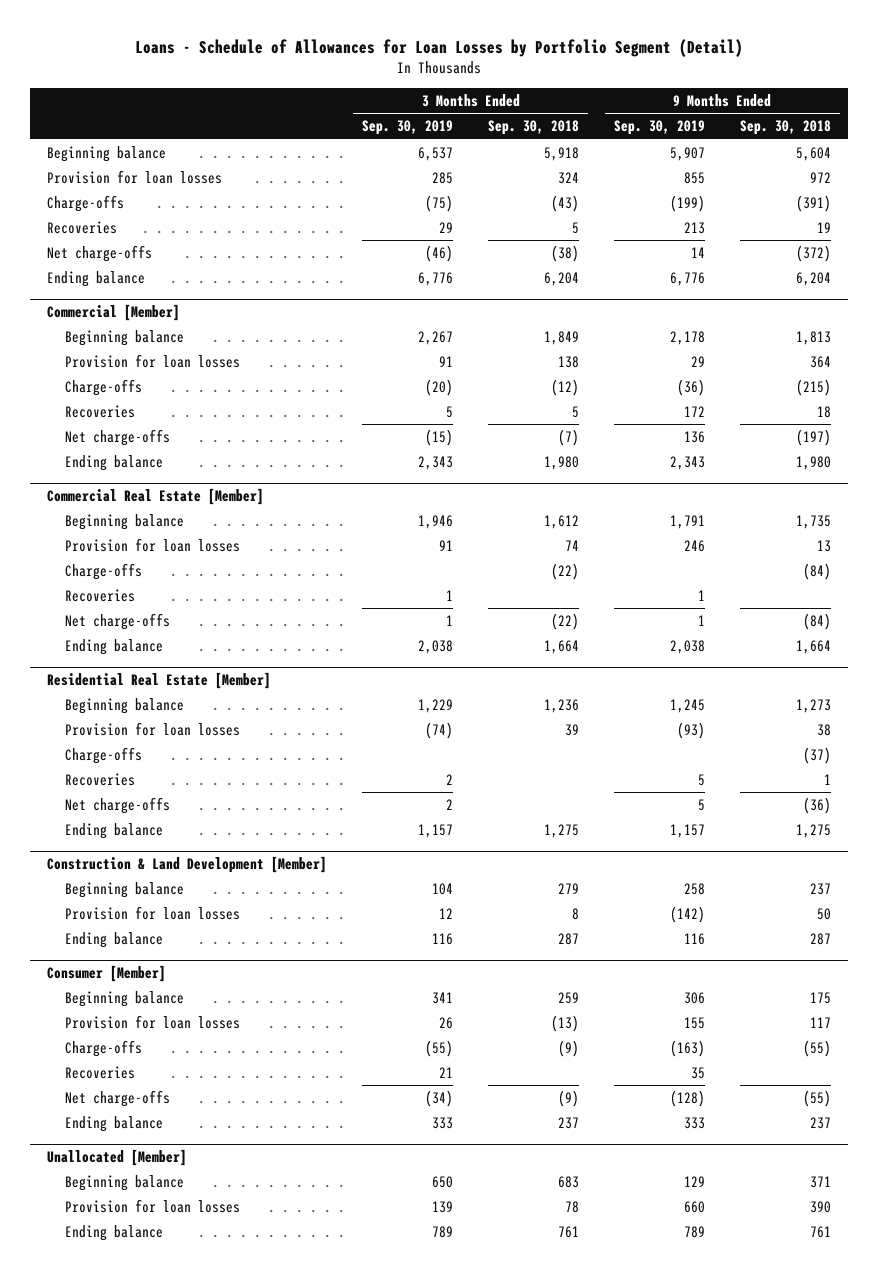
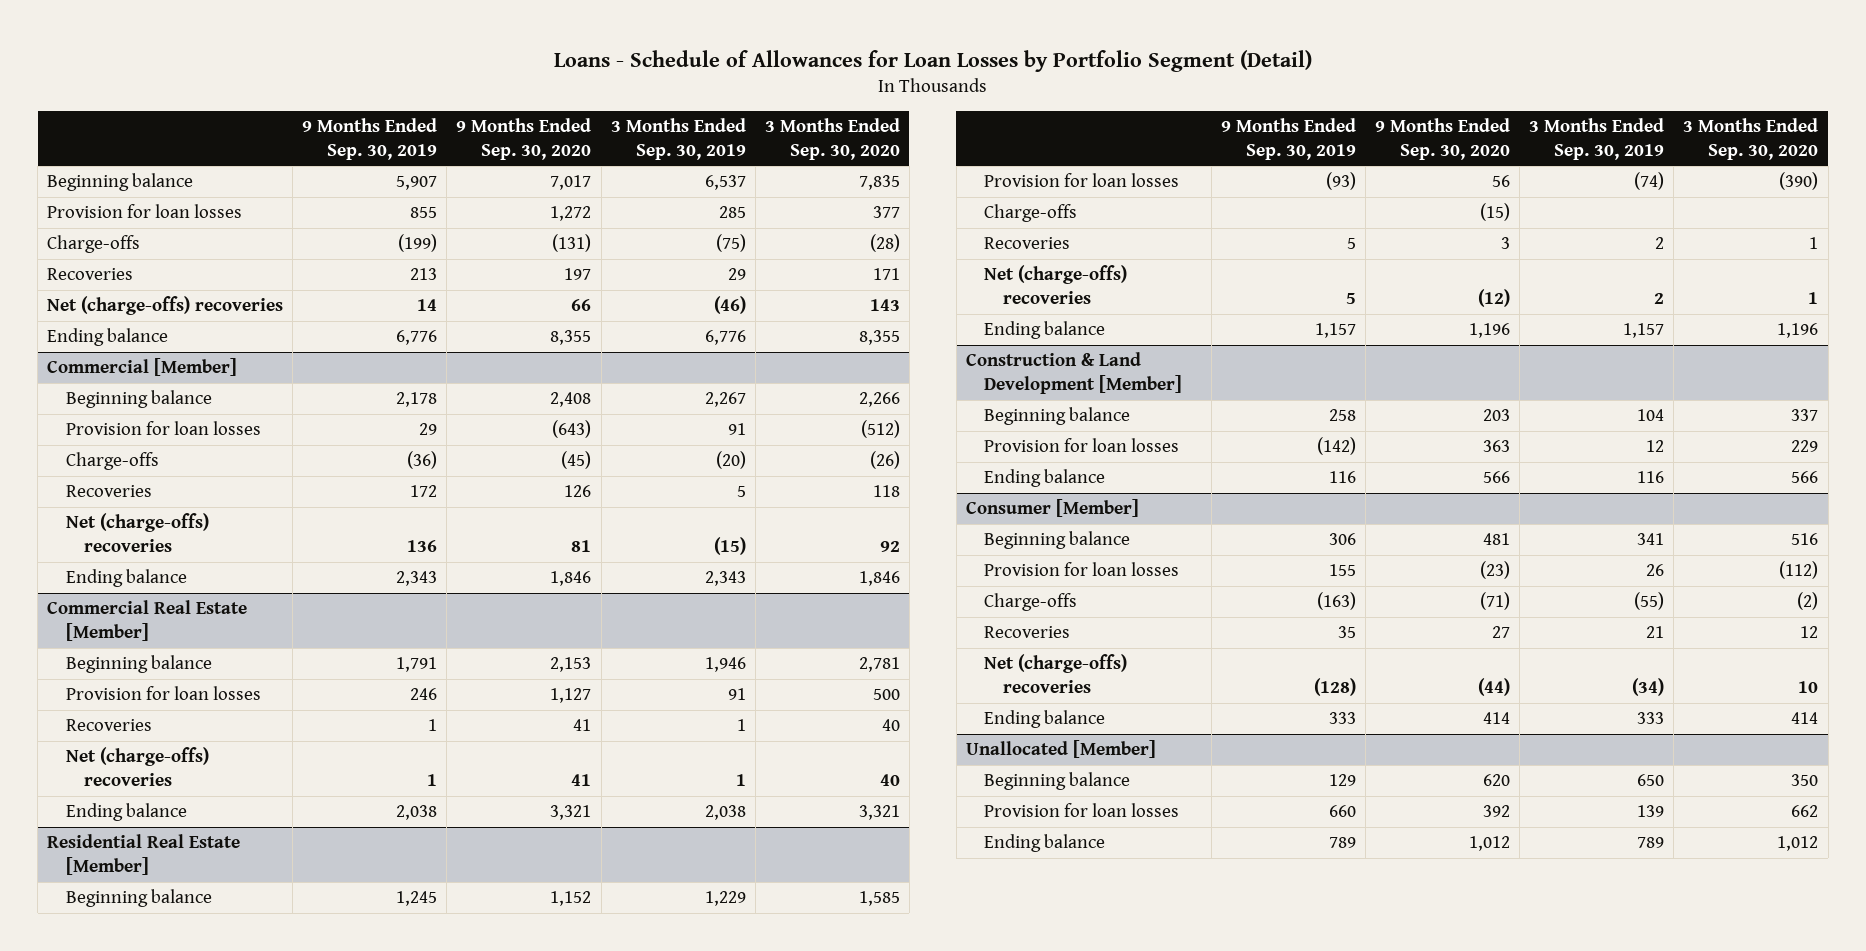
- | 3 Months Ended Sep. 30, 2019 | 3 Months Ended Sep. 30, 2018 | 9 Months Ended Sep. 30, 2019 | 9 Months Ended Sep. 30, 2018
+ | 9 Months Ended Sep. 30, 2019 | 9 Months Ended Sep. 30, 2020 | 3 Months Ended Sep. 30, 2019 | 3 Months Ended Sep. 30, 2020
- Net charge-offs | (46) | (38) | 14 | (372)
+ Net (charge-offs) recoveries | 14 | 66 | (46) | 143
@ Commercial [Member]
- Net charge-offs | (15) | (7) | 136 | (197)
+ Net (charge-offs) recoveries | 136 | 81 | (15) | 92
@ Commercial Real Estate [Member]
- Charge-offs | | (22) | | (84)
- Net charge-offs | 1 | (22) | 1 | (84)
+ Net (charge-offs) recoveries | 1 | 41 | 1 | 40
@ Residential Real Estate [Member]
- Net charge-offs | 2 | | 5 | (36)
+ Net (charge-offs) recoveries | 5 | (12) | 2 | 1
@ Consumer [Member]
- Net charge-offs | (34) | (9) | (128) | (55)
+ Net (charge-offs) recoveries | (128) | (44) | (34) | 10

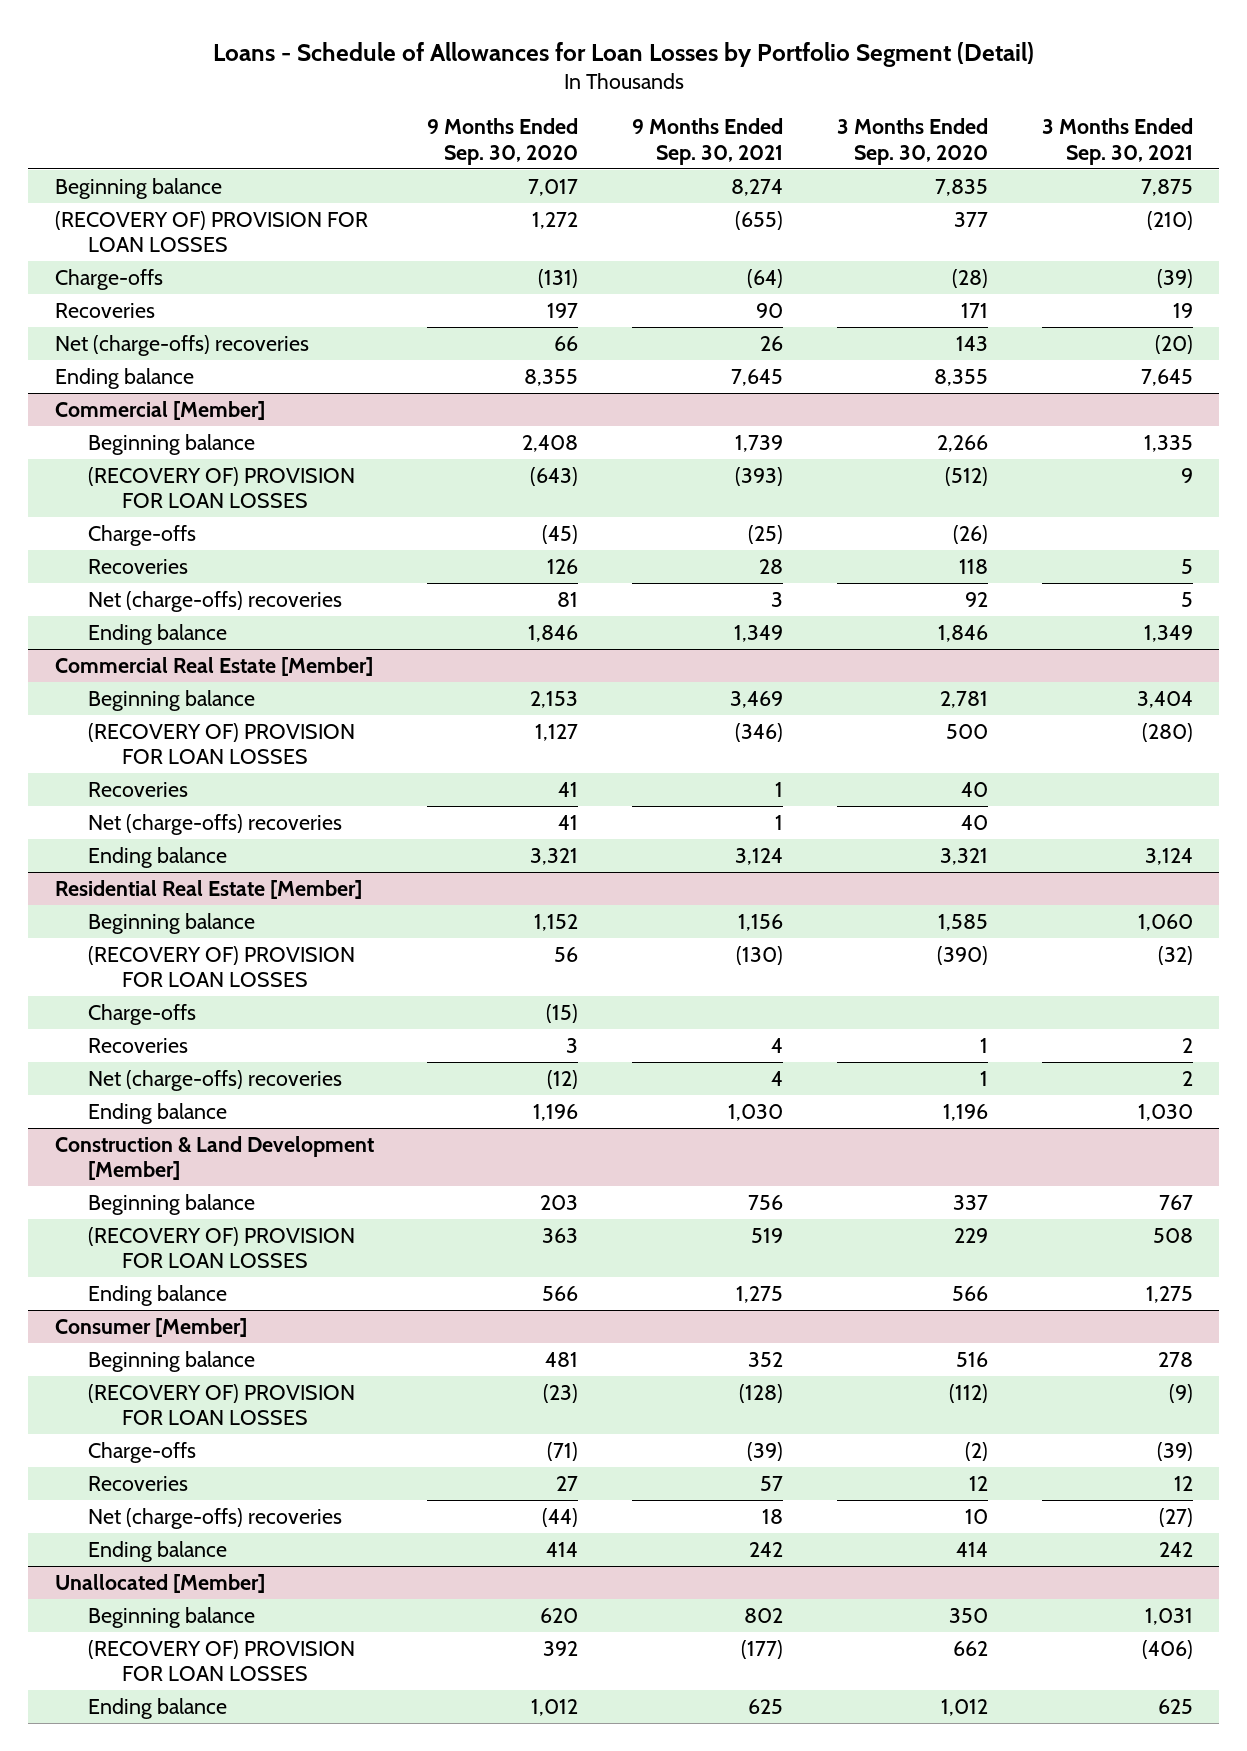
- | 9 Months Ended Sep. 30, 2019 | 9 Months Ended Sep. 30, 2020 | 3 Months Ended Sep. 30, 2019 | 3 Months Ended Sep. 30, 2020
+ | 9 Months Ended Sep. 30, 2020 | 9 Months Ended Sep. 30, 2021 | 3 Months Ended Sep. 30, 2020 | 3 Months Ended Sep. 30, 2021
- Provision for loan losses | 855 | 1,272 | 285 | 377
+ (RECOVERY OF) PROVISION FOR LOAN LOSSES | 1,272 | (655) | 377 | (210)
@ Commercial [Member]
- Provision for loan losses | 29 | (643) | 91 | (512)
+ (RECOVERY OF) PROVISION FOR LOAN LOSSES | (643) | (393) | (512) | 9
@ Commercial Real Estate [Member]
- Provision for loan losses | 246 | 1,127 | 91 | 500
+ (RECOVERY OF) PROVISION FOR LOAN LOSSES | 1,127 | (346) | 500 | (280)
@ Residential Real Estate [Member]
- Provision for loan losses | (93) | 56 | (74) | (390)
+ (RECOVERY OF) PROVISION FOR LOAN LOSSES | 56 | (130) | (390) | (32)
@ Construction & Land Development [Member]
- Provision for loan losses | (142) | 363 | 12 | 229
+ (RECOVERY OF) PROVISION FOR LOAN LOSSES | 363 | 519 | 229 | 508
@ Consumer [Member]
- Provision for loan losses | 155 | (23) | 26 | (112)
+ (RECOVERY OF) PROVISION FOR LOAN LOSSES | (23) | (128) | (112) | (9)
@ Unallocated [Member]
- Provision for loan losses | 660 | 392 | 139 | 662
+ (RECOVERY OF) PROVISION FOR LOAN LOSSES | 392 | (177) | 662 | (406)

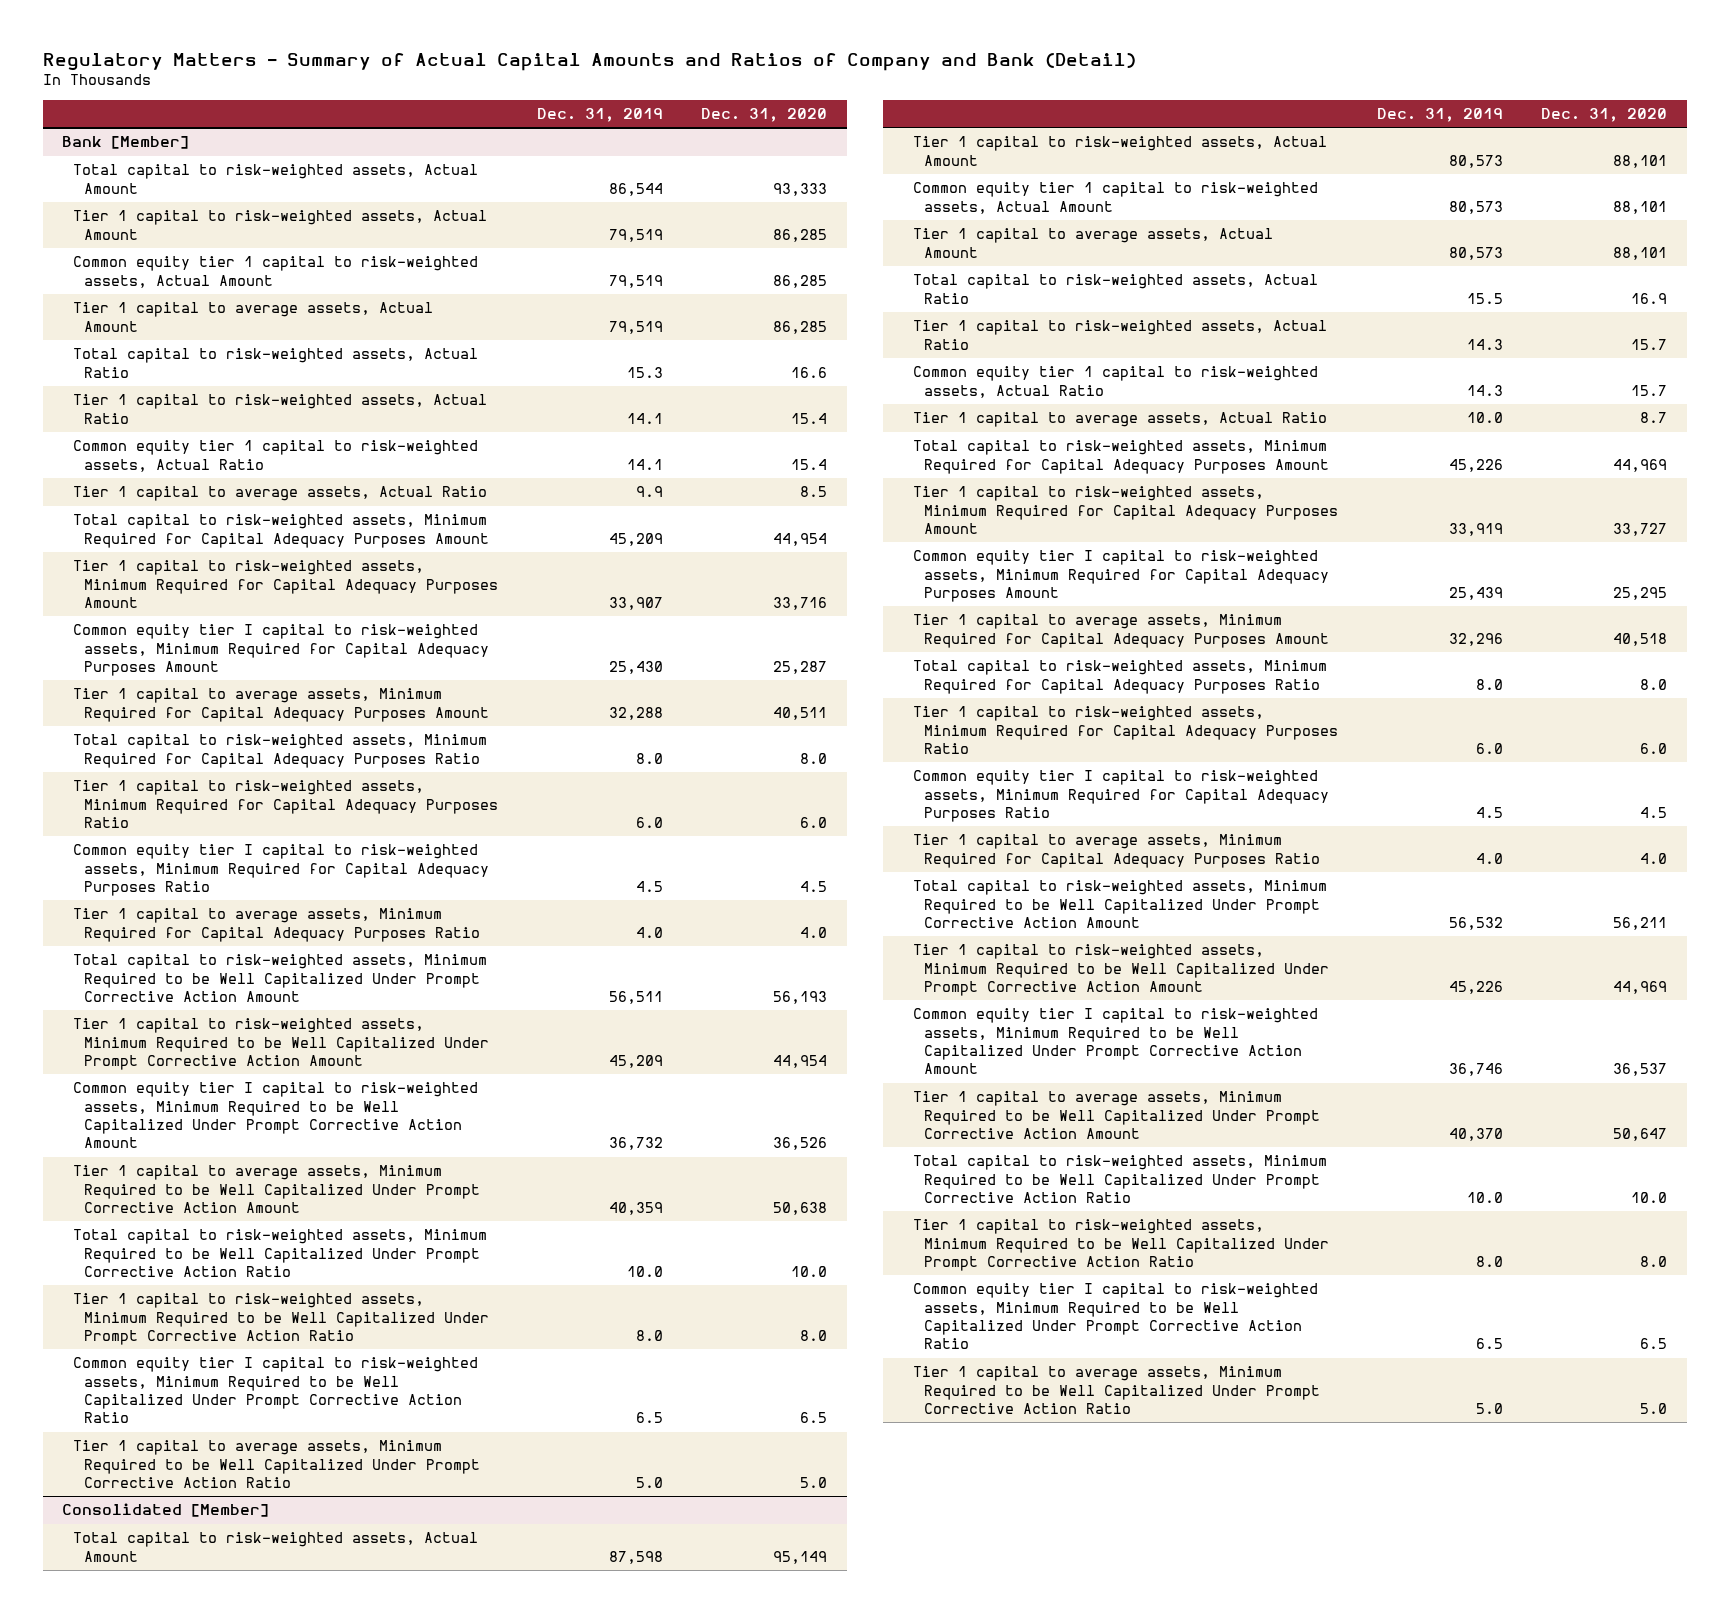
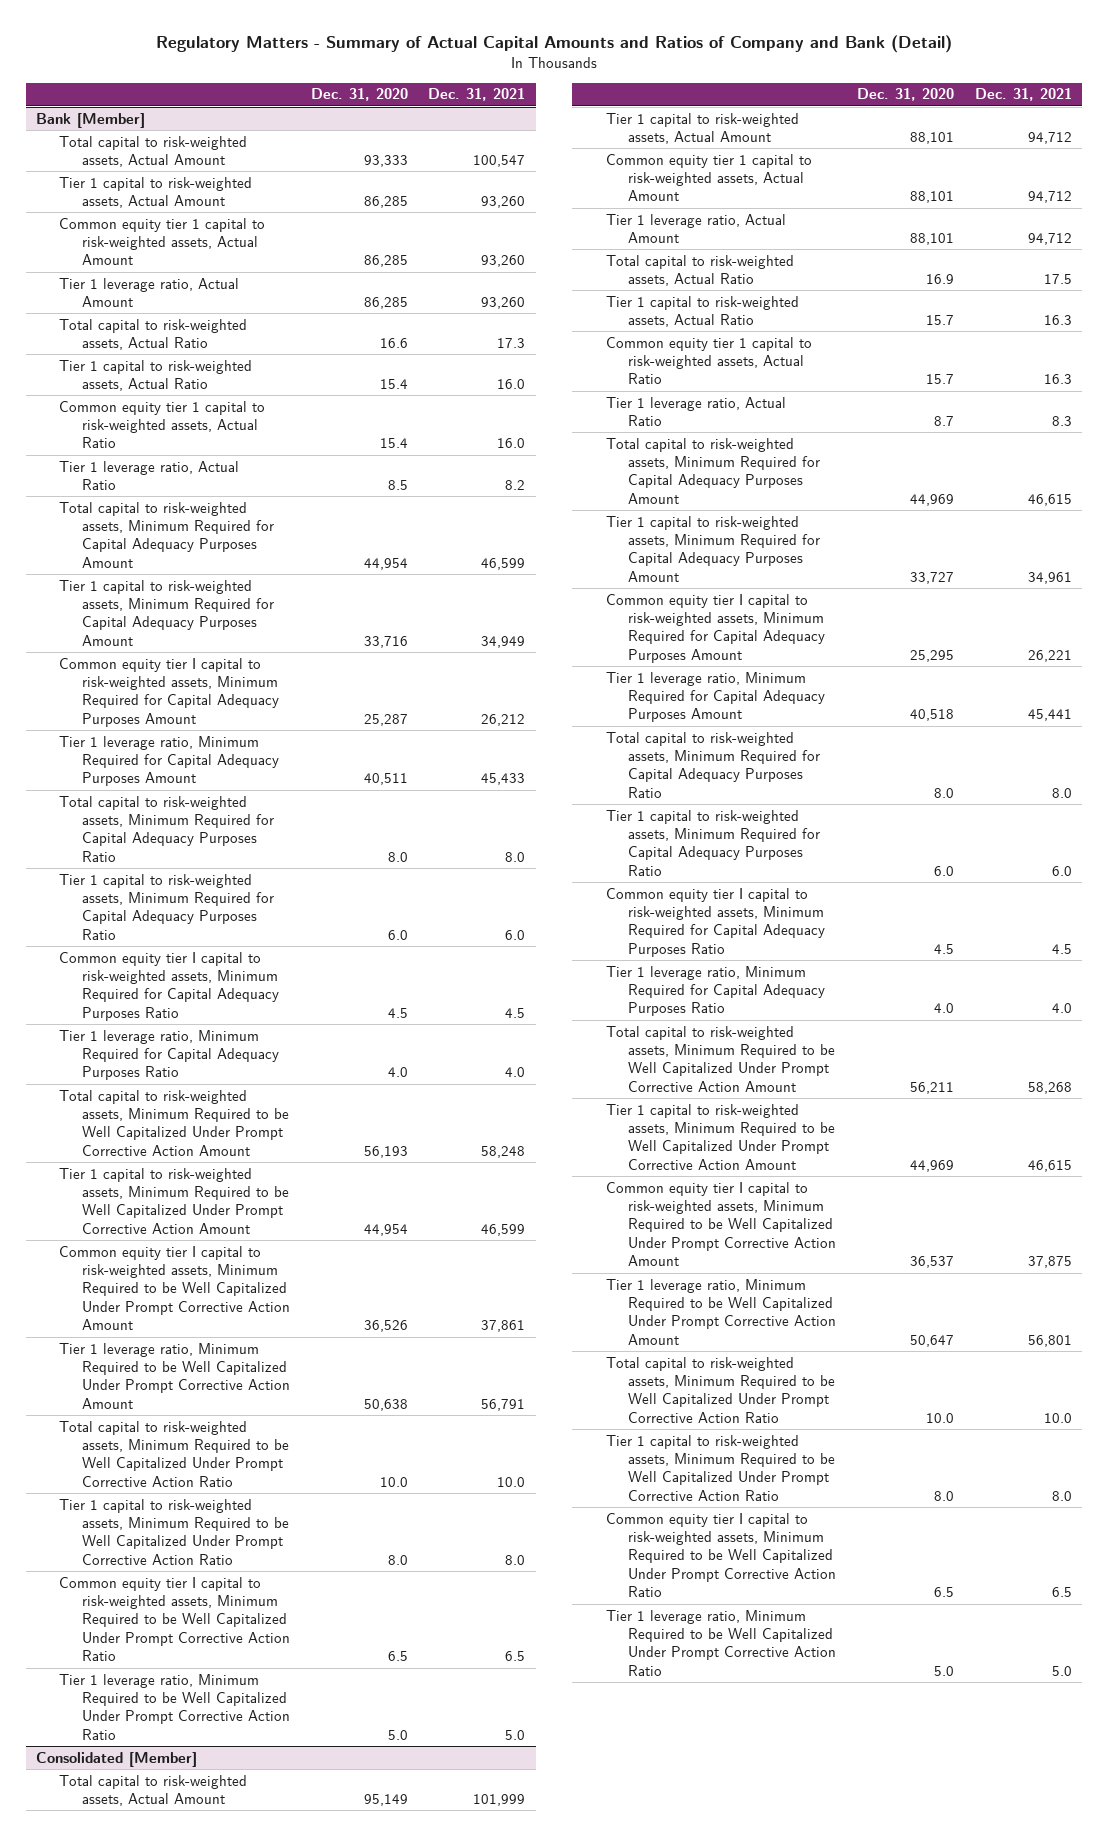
- | Dec. 31, 2019 | Dec. 31, 2020
+ | Dec. 31, 2020 | Dec. 31, 2021
@ Bank [Member]
- Tier 1 capital to average assets, Actual Amount | 79,519 | 86,285
+ Tier 1 leverage ratio, Actual Amount | 86,285 | 93,260
- Tier 1 capital to average assets, Actual Ratio | 9.9 | 8.5
+ Tier 1 leverage ratio, Actual Ratio | 8.5 | 8.2
- Tier 1 capital to average assets, Minimum Required for Capital Adequacy Purposes Amount | 32,288 | 40,511
+ Tier 1 leverage ratio, Minimum Required for Capital Adequacy Purposes Amount | 40,511 | 45,433
- Tier 1 capital to average assets, Minimum Required for Capital Adequacy Purposes Ratio | 4.0 | 4.0
+ Tier 1 leverage ratio, Minimum Required for Capital Adequacy Purposes Ratio | 4.0 | 4.0
- Tier 1 capital to average assets, Minimum Required to be Well Capitalized Under Prompt Corrective Action Amount | 40,359 | 50,638
+ Tier 1 leverage ratio, Minimum Required to be Well Capitalized Under Prompt Corrective Action Amount | 50,638 | 56,791
- Tier 1 capital to average assets, Minimum Required to be Well Capitalized Under Prompt Corrective Action Ratio | 5.0 | 5.0
+ Tier 1 leverage ratio, Minimum Required to be Well Capitalized Under Prompt Corrective Action Ratio | 5.0 | 5.0
@ Consolidated [Member]
- Tier 1 capital to average assets, Actual Amount | 80,573 | 88,101
+ Tier 1 leverage ratio, Actual Amount | 88,101 | 94,712
- Tier 1 capital to average assets, Actual Ratio | 10.0 | 8.7
+ Tier 1 leverage ratio, Actual Ratio | 8.7 | 8.3
- Tier 1 capital to average assets, Minimum Required for Capital Adequacy Purposes Amount | 32,296 | 40,518
+ Tier 1 leverage ratio, Minimum Required for Capital Adequacy Purposes Amount | 40,518 | 45,441
- Tier 1 capital to average assets, Minimum Required for Capital Adequacy Purposes Ratio | 4.0 | 4.0
+ Tier 1 leverage ratio, Minimum Required for Capital Adequacy Purposes Ratio | 4.0 | 4.0
- Tier 1 capital to average assets, Minimum Required to be Well Capitalized Under Prompt Corrective Action Amount | 40,370 | 50,647
+ Tier 1 leverage ratio, Minimum Required to be Well Capitalized Under Prompt Corrective Action Amount | 50,647 | 56,801
- Tier 1 capital to average assets, Minimum Required to be Well Capitalized Under Prompt Corrective Action Ratio | 5.0 | 5.0
+ Tier 1 leverage ratio, Minimum Required to be Well Capitalized Under Prompt Corrective Action Ratio | 5.0 | 5.0

